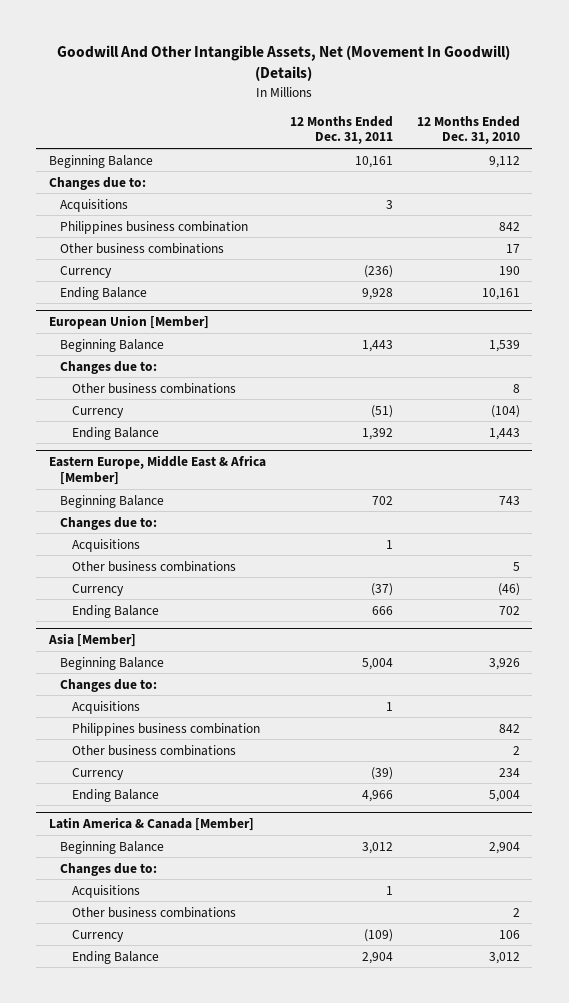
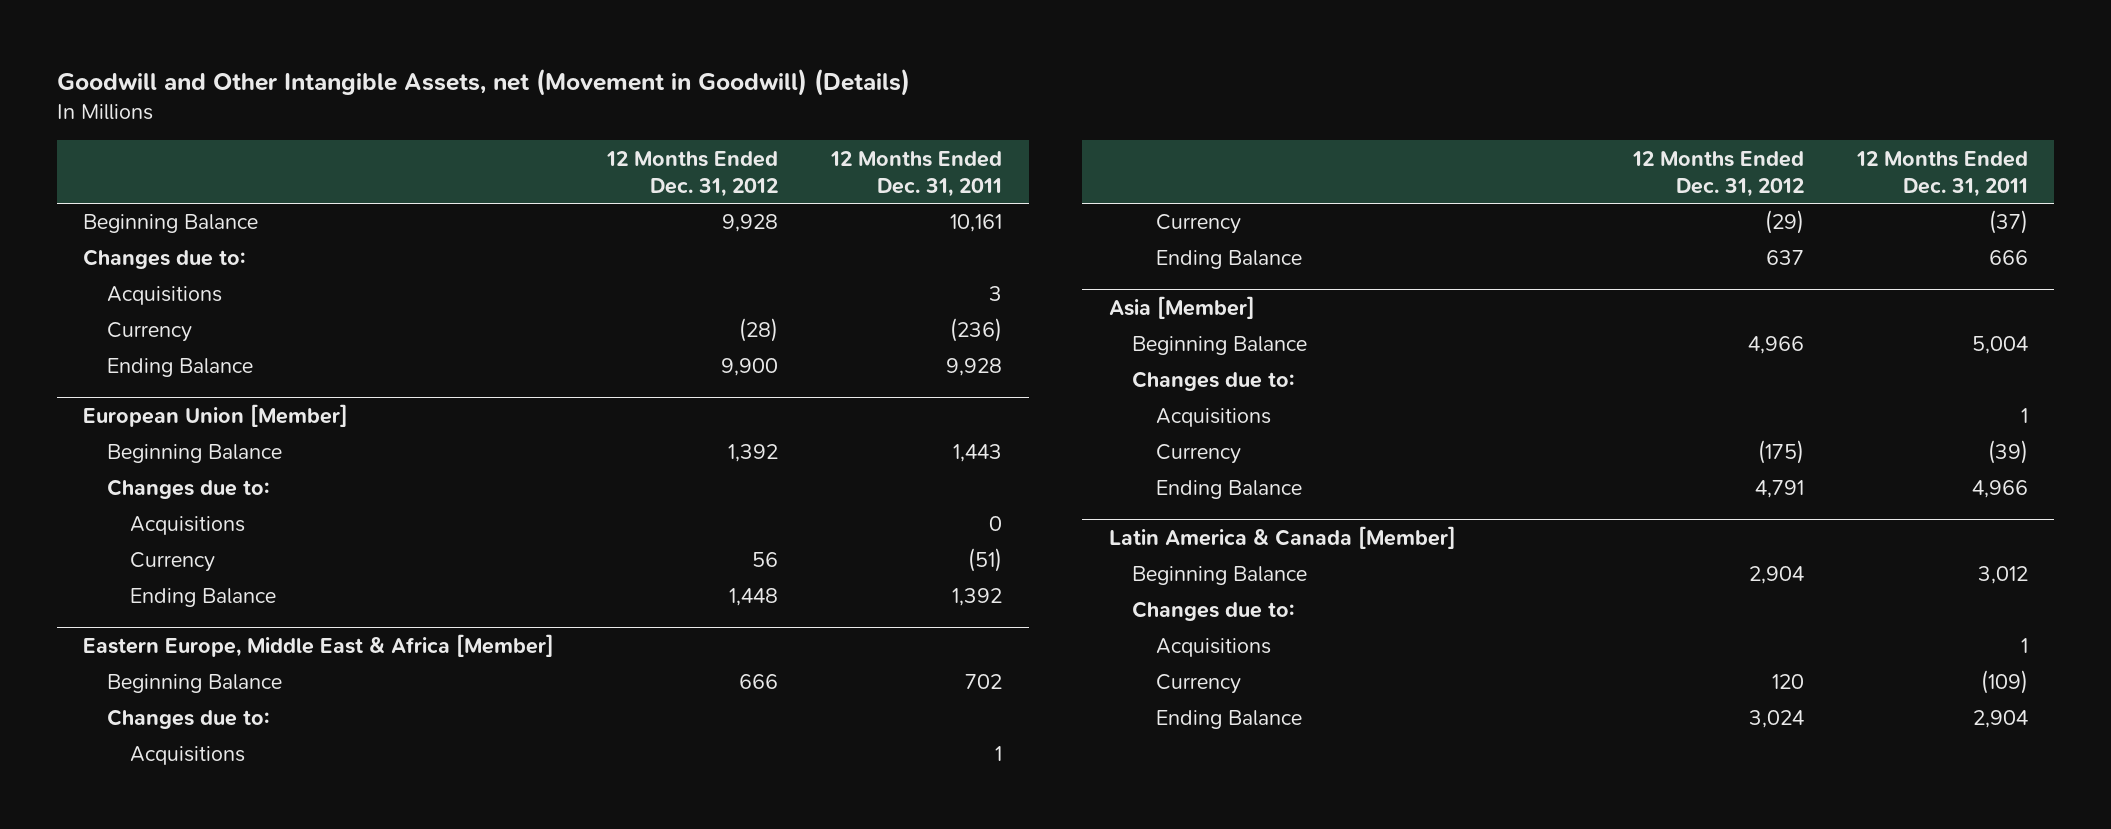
- Goodwill And Other Intangible Assets, Net (Movement In Goodwill) (Details)
+ Goodwill and Other Intangible Assets, net (Movement in Goodwill) (Details)
- | 12 Months Ended Dec. 31, 2011 | 12 Months Ended Dec. 31, 2010
+ | 12 Months Ended Dec. 31, 2012 | 12 Months Ended Dec. 31, 2011
- Philippines business combination | | 842
- Other business combinations | | 17
@ European Union [Member]
- Other business combinations | | 8
+ Acquisitions | | 0
@ Eastern Europe, Middle East & Africa [Member]
- Other business combinations | | 5
@ Asia [Member]
- Philippines business combination | | 842
- Other business combinations | | 2
@ Latin America & Canada [Member]
- Other business combinations | | 2

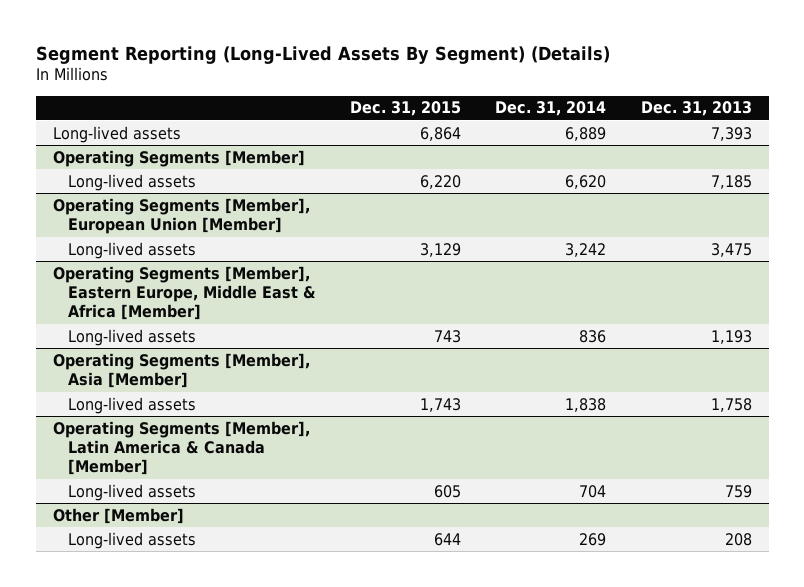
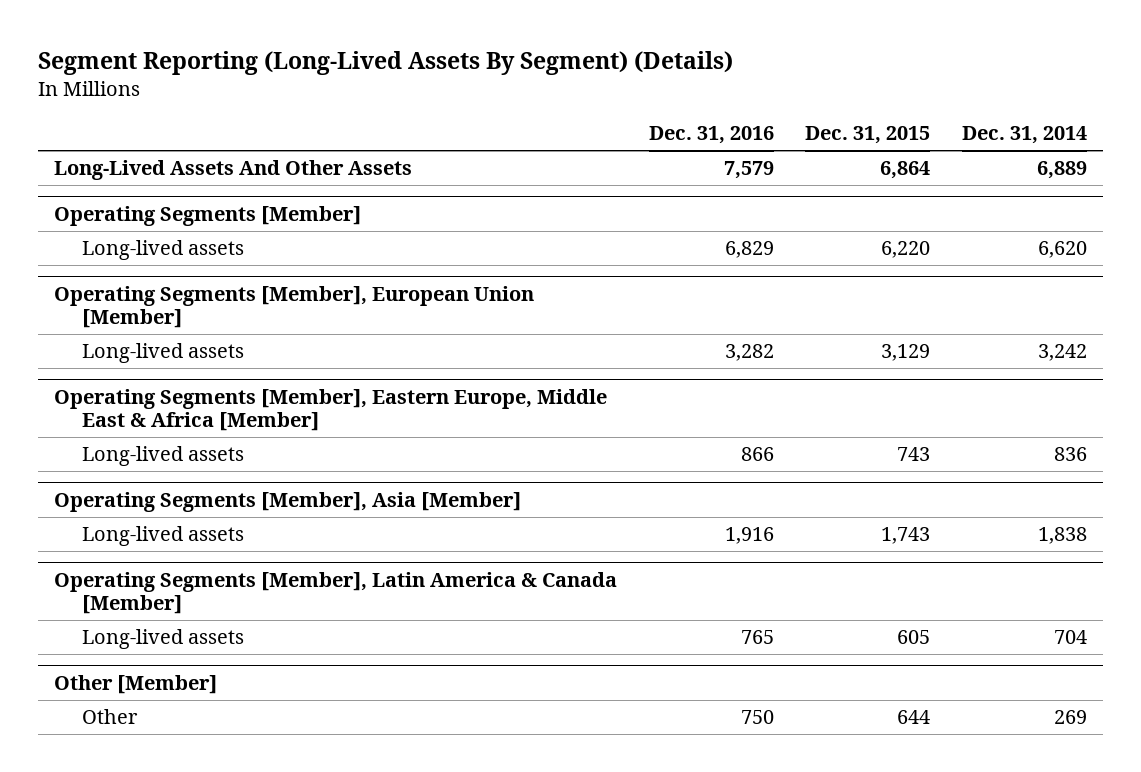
- | Dec. 31, 2015 | Dec. 31, 2014 | Dec. 31, 2013
+ | Dec. 31, 2016 | Dec. 31, 2015 | Dec. 31, 2014
- Long-lived assets | 6,864 | 6,889 | 7,393
+ Long-Lived Assets And Other Assets | 7,579 | 6,864 | 6,889
@ Other [Member]
- Long-lived assets | 644 | 269 | 208
+ Other | 750 | 644 | 269

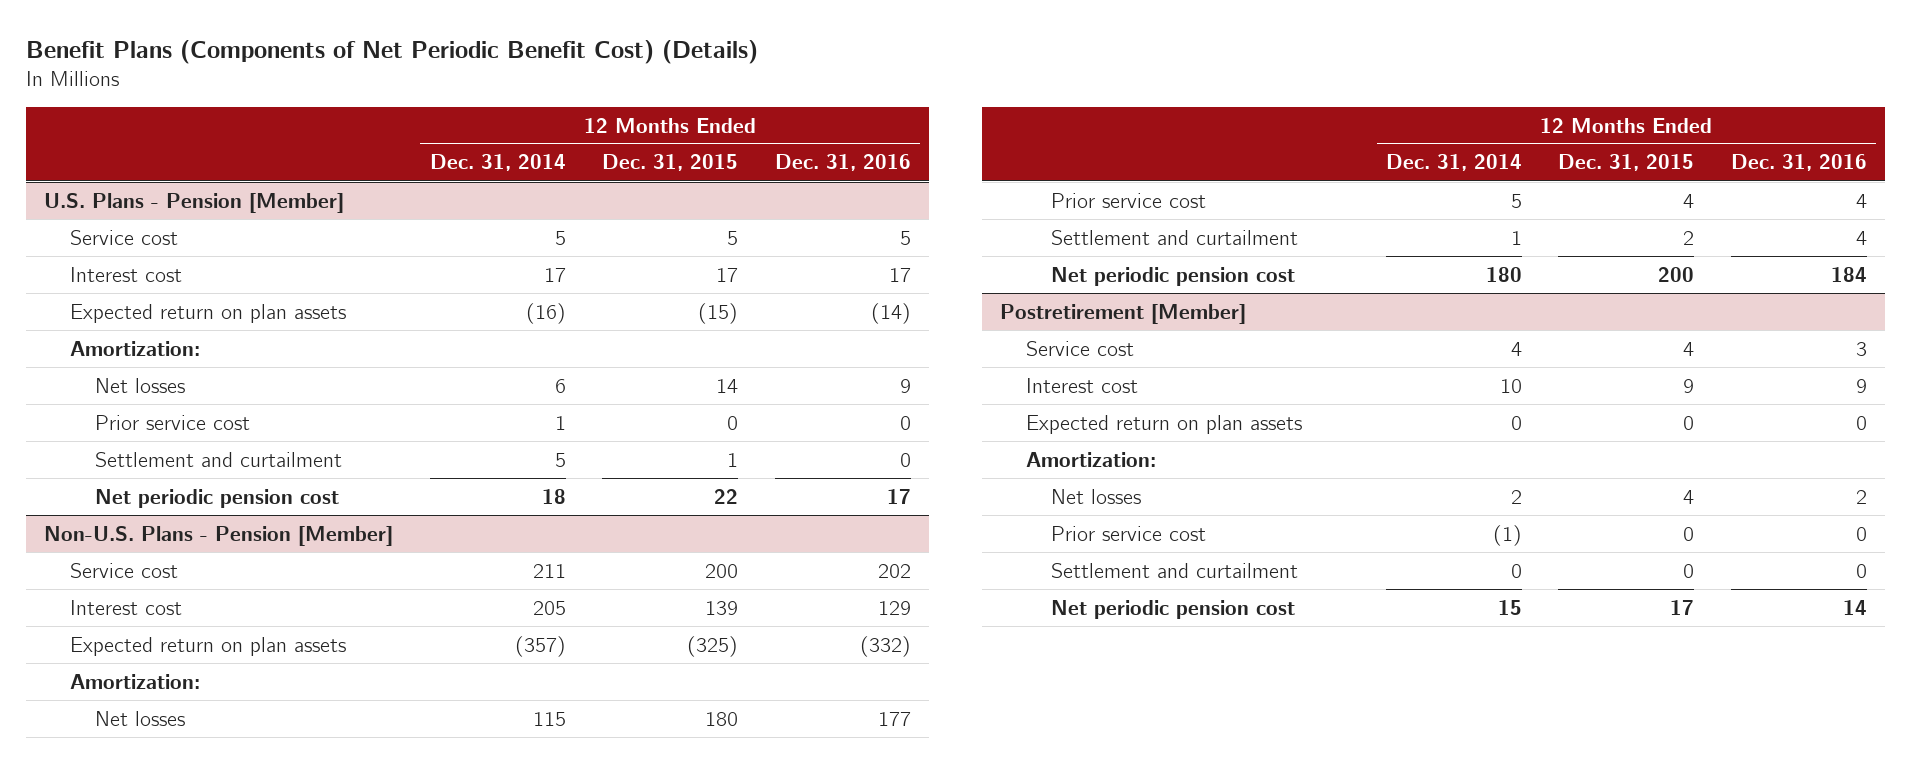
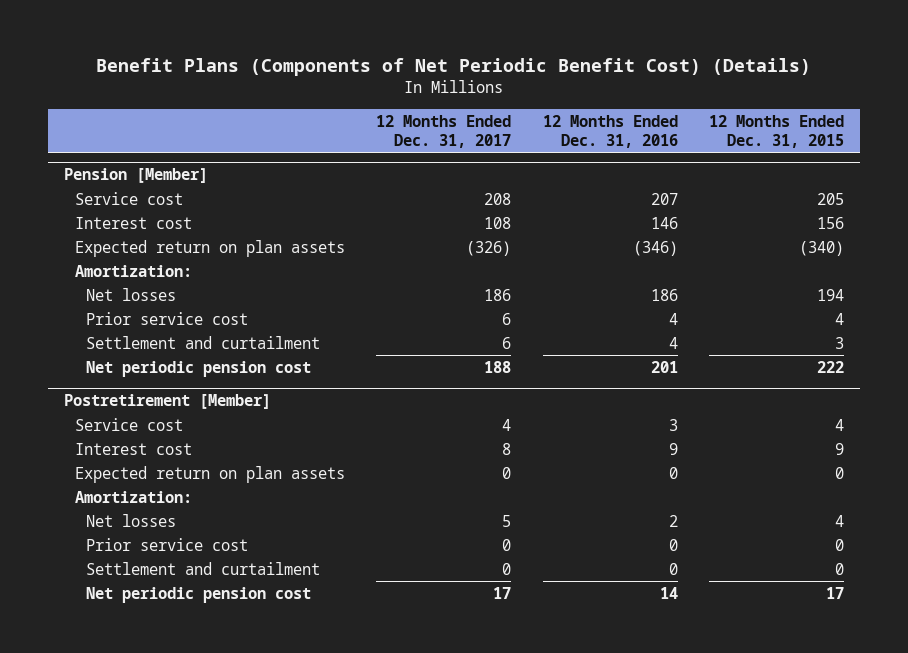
- | 12 Months Ended Dec. 31, 2014 | 12 Months Ended Dec. 31, 2015 | 12 Months Ended Dec. 31, 2016
+ | 12 Months Ended Dec. 31, 2017 | 12 Months Ended Dec. 31, 2016 | 12 Months Ended Dec. 31, 2015
- U.S. Plans - Pension [Member]
- Service cost | 5 | 5 | 5
- Interest cost | 17 | 17 | 17
- Expected return on plan assets | (16) | (15) | (14)
- Amortization:
- Net losses | 6 | 14 | 9
- Prior service cost | 1 | 0 | 0
- Settlement and curtailment | 5 | 1 | 0
- Net periodic pension cost | 18 | 22 | 17
- Non-U.S. Plans - Pension [Member]
- Service cost | 211 | 200 | 202
- Interest cost | 205 | 139 | 129
- Expected return on plan assets | (357) | (325) | (332)
+ Pension [Member]
+ Service cost | 208 | 207 | 205
+ Interest cost | 108 | 146 | 156
+ Expected return on plan assets | (326) | (346) | (340)
- Net losses | 115 | 180 | 177
+ Net losses | 186 | 186 | 194
- Settlement and curtailment | 1 | 2 | 4
- Net periodic pension cost | 180 | 200 | 184
+ Settlement and curtailment | 6 | 4 | 3
+ Net periodic pension cost | 188 | 201 | 222

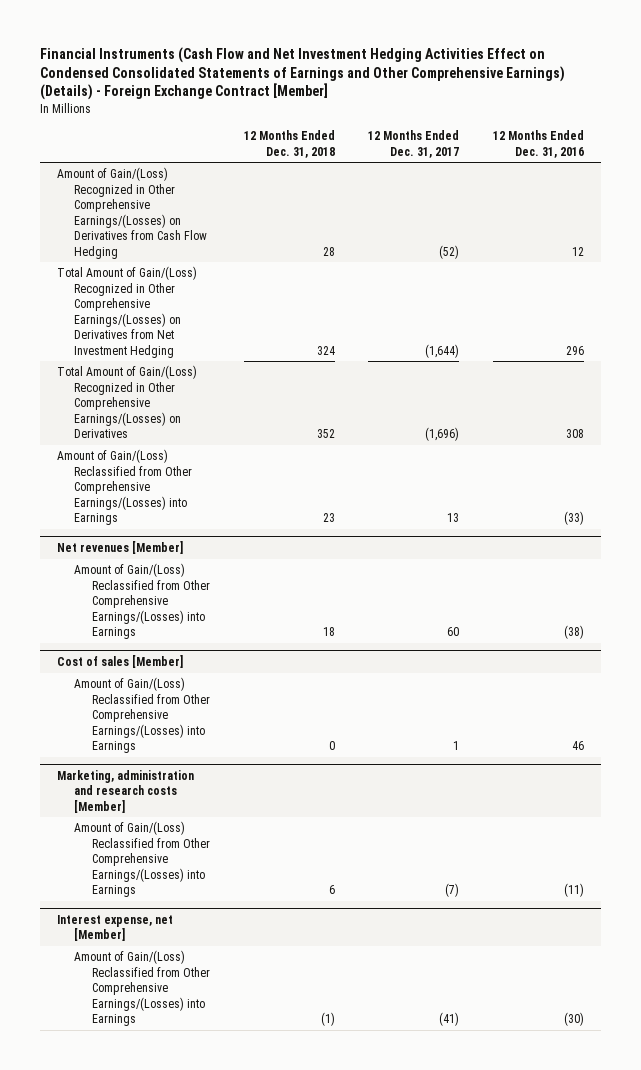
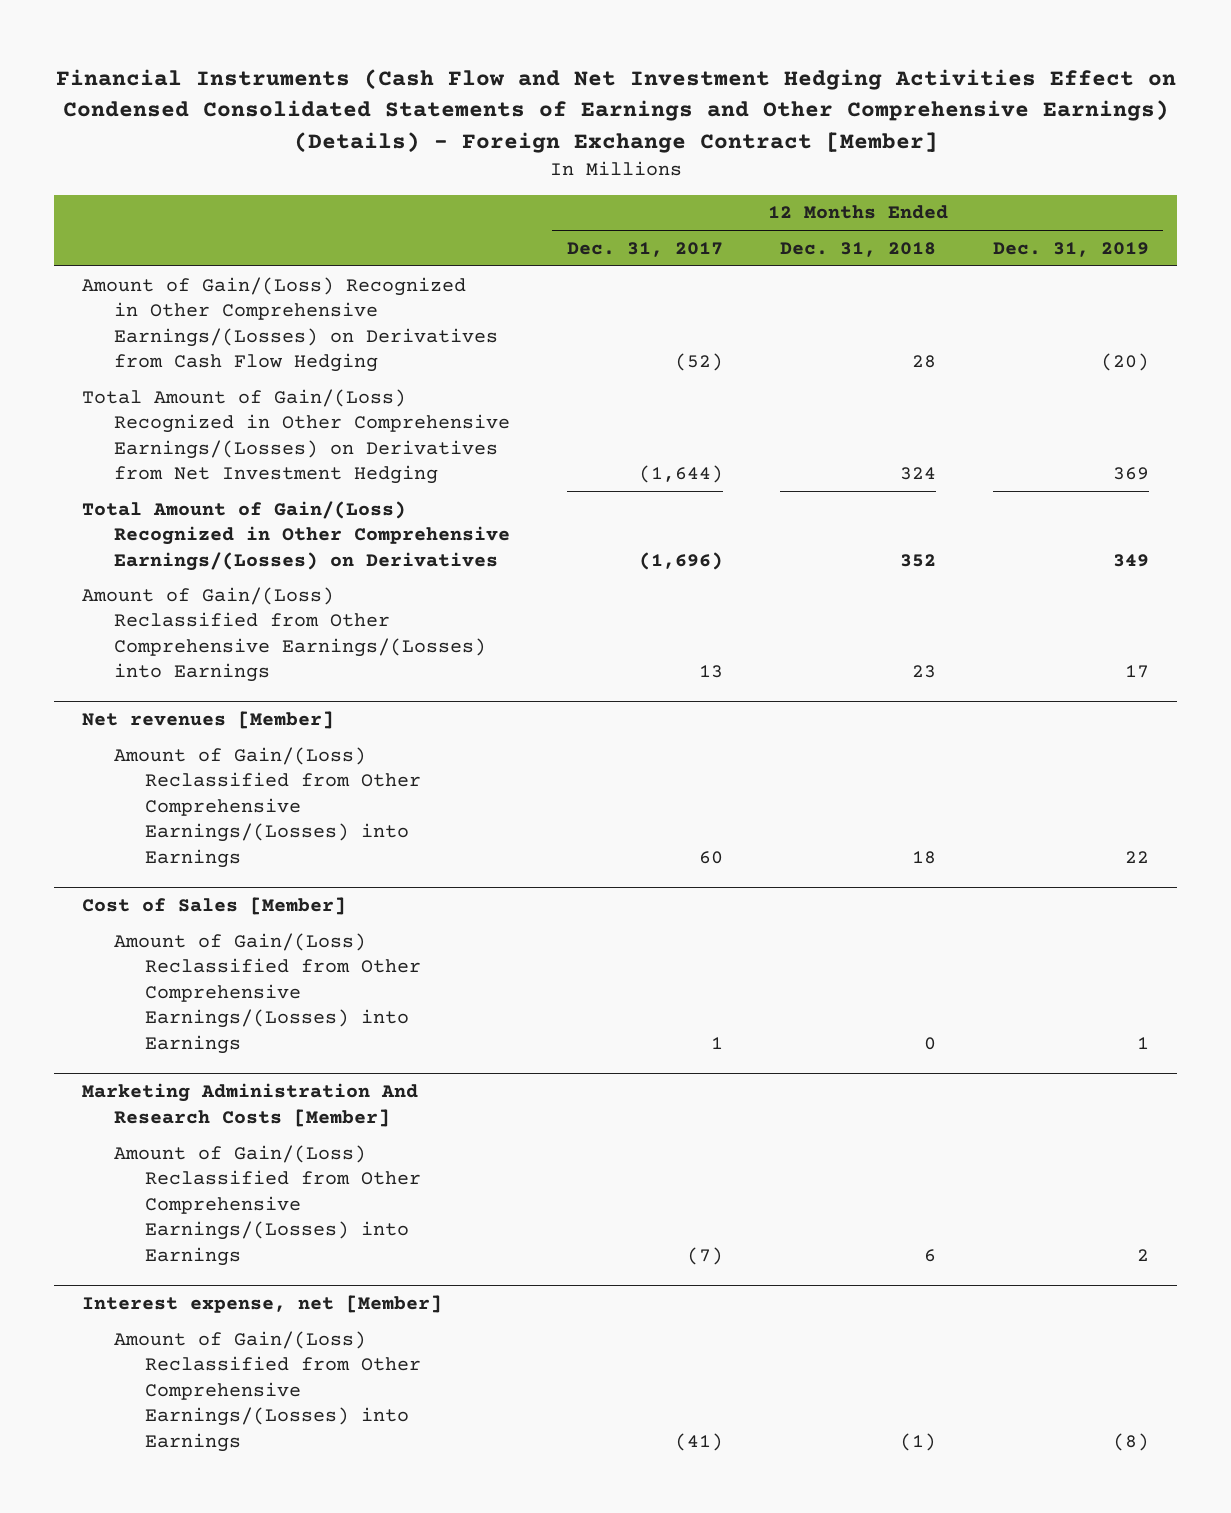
- | 12 Months Ended Dec. 31, 2018 | 12 Months Ended Dec. 31, 2017 | 12 Months Ended Dec. 31, 2016
+ | 12 Months Ended Dec. 31, 2017 | 12 Months Ended Dec. 31, 2018 | 12 Months Ended Dec. 31, 2019
- Cost of sales [Member]
+ Cost of Sales [Member]
- Marketing, administration and research costs [Member]
+ Marketing Administration And Research Costs [Member]

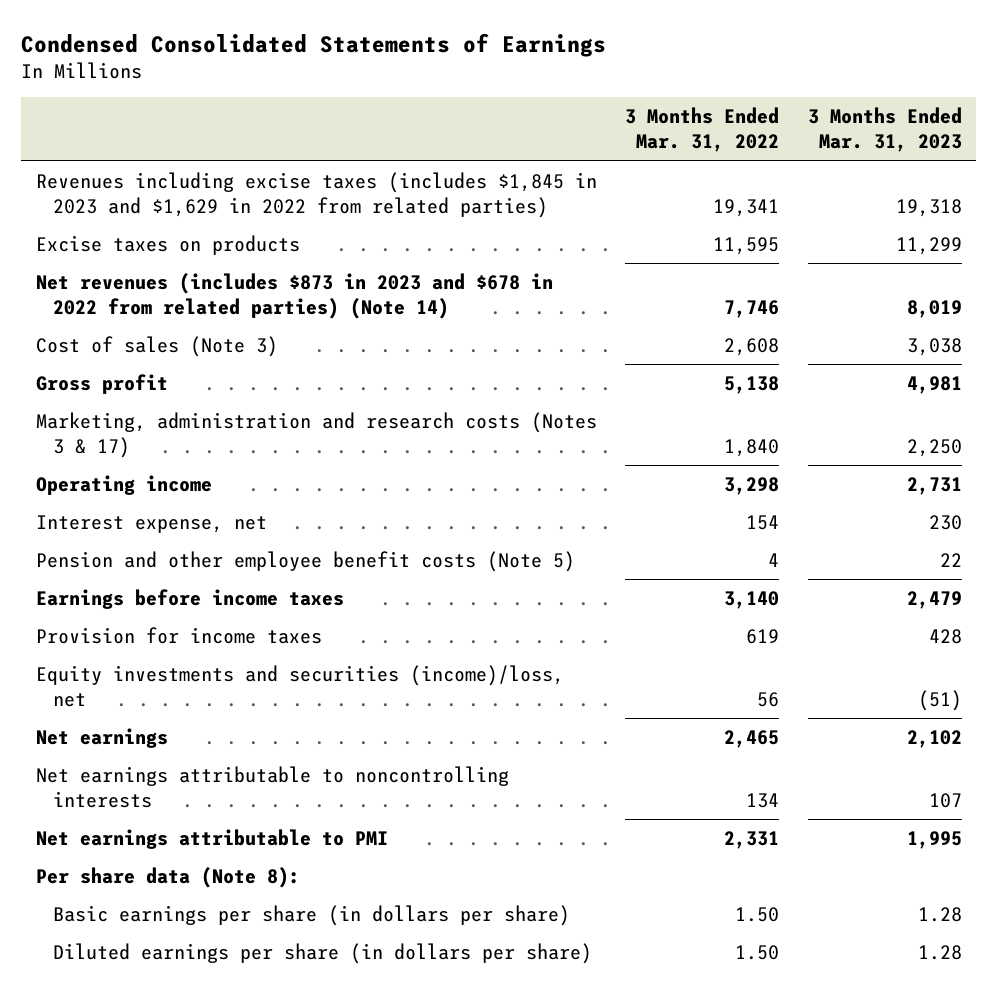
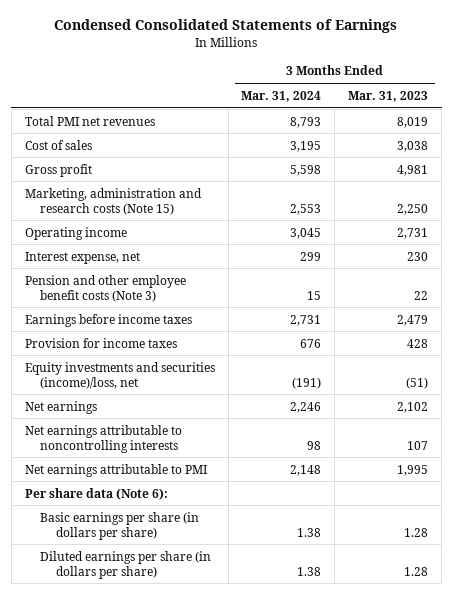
- | 3 Months Ended Mar. 31, 2022 | 3 Months Ended Mar. 31, 2023
+ | 3 Months Ended Mar. 31, 2024 | 3 Months Ended Mar. 31, 2023
- Revenues including excise taxes (includes $1,845 in 2023 and $1,629 in 2022 from related parties) | 19,341 | 19,318
- Excise taxes on products | 11,595 | 11,299
- Net revenues (includes $873 in 2023 and $678 in 2022 from related parties) (Note 14) | 7,746 | 8,019
- Cost of sales (Note 3) | 2,608 | 3,038
+ Total PMI net revenues | 8,793 | 8,019
+ Cost of sales | 3,195 | 3,038
- Marketing, administration and research costs (Notes 3 & 17) | 1,840 | 2,250
+ Marketing, administration and research costs (Note 15) | 2,553 | 2,250
- Pension and other employee benefit costs (Note 5) | 4 | 22
+ Pension and other employee benefit costs (Note 3) | 15 | 22
- Per share data (Note 8):
+ Per share data (Note 6):

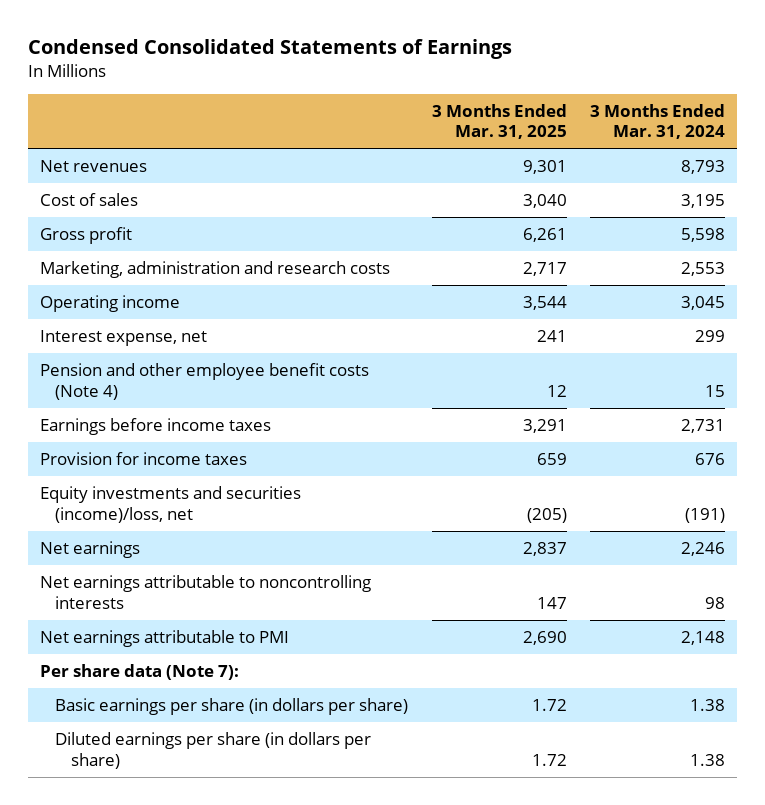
- | 3 Months Ended Mar. 31, 2024 | 3 Months Ended Mar. 31, 2023
+ | 3 Months Ended Mar. 31, 2025 | 3 Months Ended Mar. 31, 2024
- Total PMI net revenues | 8,793 | 8,019
+ Net revenues | 9,301 | 8,793
- Marketing, administration and research costs (Note 15) | 2,553 | 2,250
+ Marketing, administration and research costs | 2,717 | 2,553
- Pension and other employee benefit costs (Note 3) | 15 | 22
+ Pension and other employee benefit costs (Note 4) | 12 | 15
- Per share data (Note 6):
+ Per share data (Note 7):

